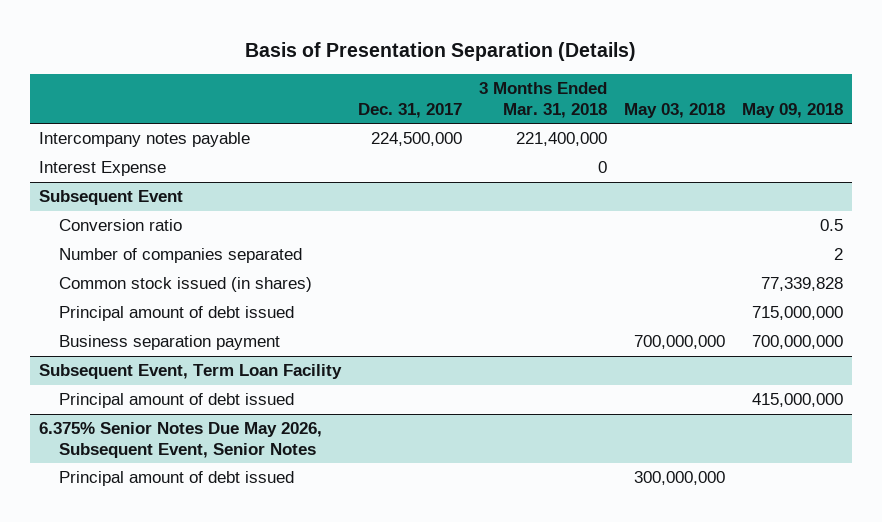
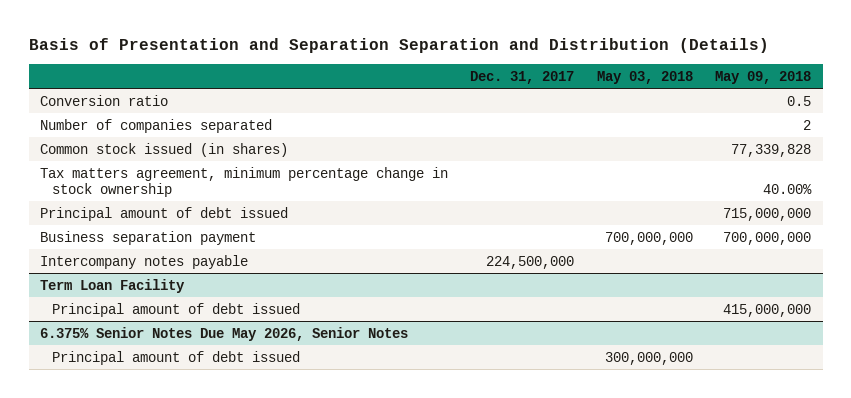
- Basis of Presentation Separation (Details)
+ Basis of Presentation and Separation Separation and Distribution (Details)
- | Dec. 31, 2017 | 3 Months Ended Mar. 31, 2018 | May 03, 2018 | May 09, 2018
+ | Dec. 31, 2017 | May 03, 2018 | May 09, 2018
- Interest Expense | | 0 | |
- Subsequent Event
+ Tax matters agreement, minimum percentage change in stock ownership | | | 40.00%
- Subsequent Event, Term Loan Facility
moved down: Intercompany notes payable | 224,500,000 | |
+ Term Loan Facility
- 6.375% Senior Notes Due May 2026, Subsequent Event, Senior Notes
+ 6.375% Senior Notes Due May 2026, Senior Notes

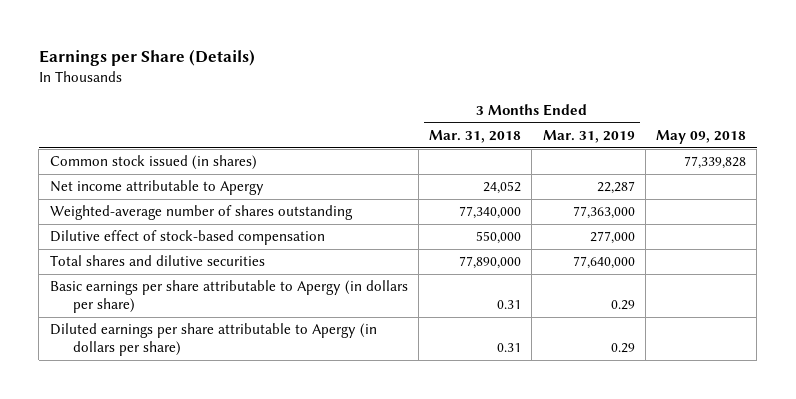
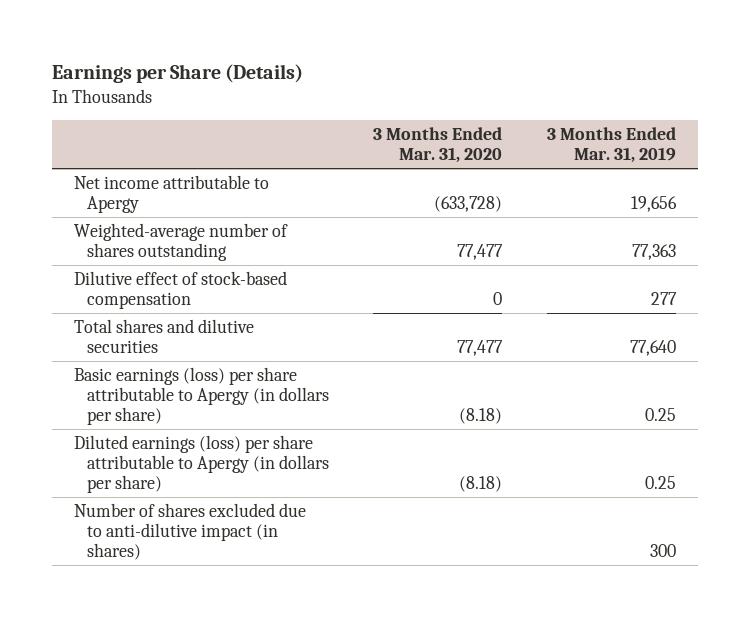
- | 3 Months Ended Mar. 31, 2018 | 3 Months Ended Mar. 31, 2019 | May 09, 2018
+ | 3 Months Ended Mar. 31, 2020 | 3 Months Ended Mar. 31, 2019
- Common stock issued (in shares) | | | 77,339,828
- Net income attributable to Apergy | 24,052 | 22,287 |
- Weighted-average number of shares outstanding | 77,340,000 | 77,363,000 |
- Dilutive effect of stock-based compensation | 550,000 | 277,000 |
- Total shares and dilutive securities | 77,890,000 | 77,640,000 |
- Basic earnings per share attributable to Apergy (in dollars per share) | 0.31 | 0.29 |
- Diluted earnings per share attributable to Apergy (in dollars per share) | 0.31 | 0.29 |
+ Net income attributable to Apergy | (633,728) | 19,656
+ Weighted-average number of shares outstanding | 77,477 | 77,363
+ Dilutive effect of stock-based compensation | 0 | 277
+ Total shares and dilutive securities | 77,477 | 77,640
+ Basic earnings (loss) per share attributable to Apergy (in dollars per share) | (8.18) | 0.25
+ Diluted earnings (loss) per share attributable to Apergy (in dollars per share) | (8.18) | 0.25
+ Number of shares excluded due to anti-dilutive impact (in shares) | | 300

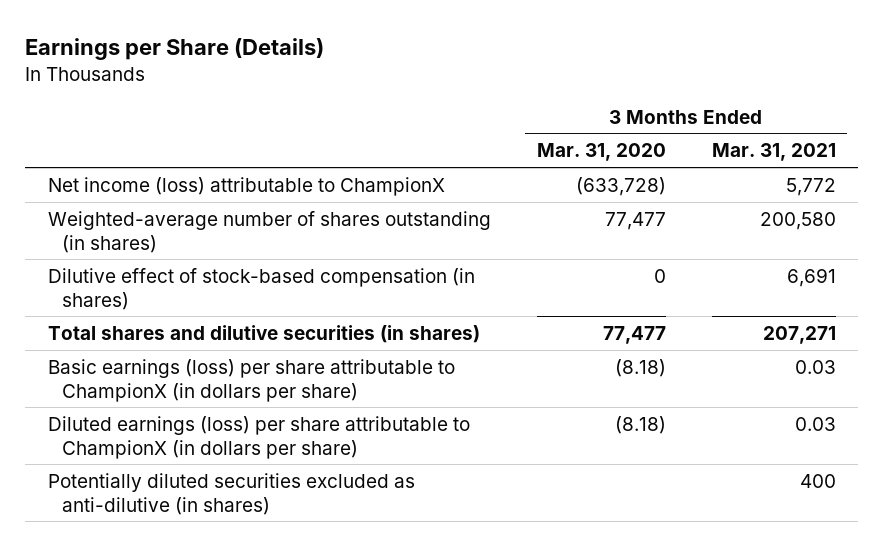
- | 3 Months Ended Mar. 31, 2020 | 3 Months Ended Mar. 31, 2019
+ | 3 Months Ended Mar. 31, 2020 | 3 Months Ended Mar. 31, 2021
- Net income attributable to Apergy | (633,728) | 19,656
- Weighted-average number of shares outstanding | 77,477 | 77,363
- Dilutive effect of stock-based compensation | 0 | 277
- Total shares and dilutive securities | 77,477 | 77,640
- Basic earnings (loss) per share attributable to Apergy (in dollars per share) | (8.18) | 0.25
- Diluted earnings (loss) per share attributable to Apergy (in dollars per share) | (8.18) | 0.25
- Number of shares excluded due to anti-dilutive impact (in shares) | | 300
+ Net income (loss) attributable to ChampionX | (633,728) | 5,772
+ Weighted-average number of shares outstanding (in shares) | 77,477 | 200,580
+ Dilutive effect of stock-based compensation (in shares) | 0 | 6,691
+ Total shares and dilutive securities (in shares) | 77,477 | 207,271
+ Basic earnings (loss) per share attributable to ChampionX (in dollars per share) | (8.18) | 0.03
+ Diluted earnings (loss) per share attributable to ChampionX (in dollars per share) | (8.18) | 0.03
+ Potentially diluted securities excluded as anti-dilutive (in shares) | | 400

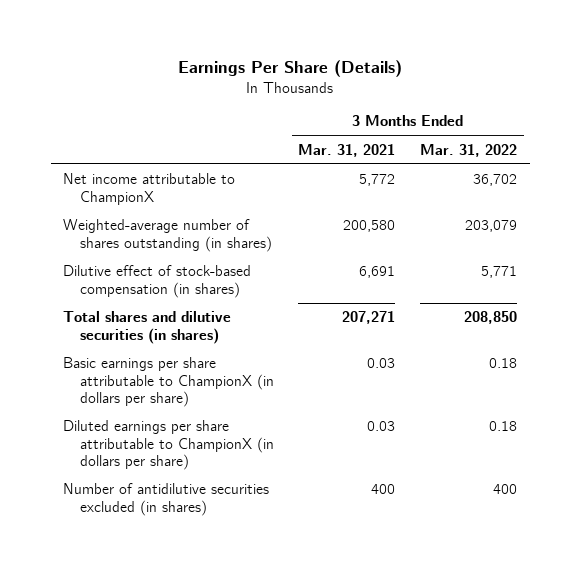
- Earnings per Share (Details)
+ Earnings Per Share (Details)
- | 3 Months Ended Mar. 31, 2020 | 3 Months Ended Mar. 31, 2021
+ | 3 Months Ended Mar. 31, 2021 | 3 Months Ended Mar. 31, 2022
- Net income (loss) attributable to ChampionX | (633,728) | 5,772
+ Net income attributable to ChampionX | 5,772 | 36,702
- Basic earnings (loss) per share attributable to ChampionX (in dollars per share) | (8.18) | 0.03
- Diluted earnings (loss) per share attributable to ChampionX (in dollars per share) | (8.18) | 0.03
- Potentially diluted securities excluded as anti-dilutive (in shares) | | 400
+ Basic earnings per share attributable to ChampionX (in dollars per share) | 0.03 | 0.18
+ Diluted earnings per share attributable to ChampionX (in dollars per share) | 0.03 | 0.18
+ Number of antidilutive securities excluded (in shares) | 400 | 400

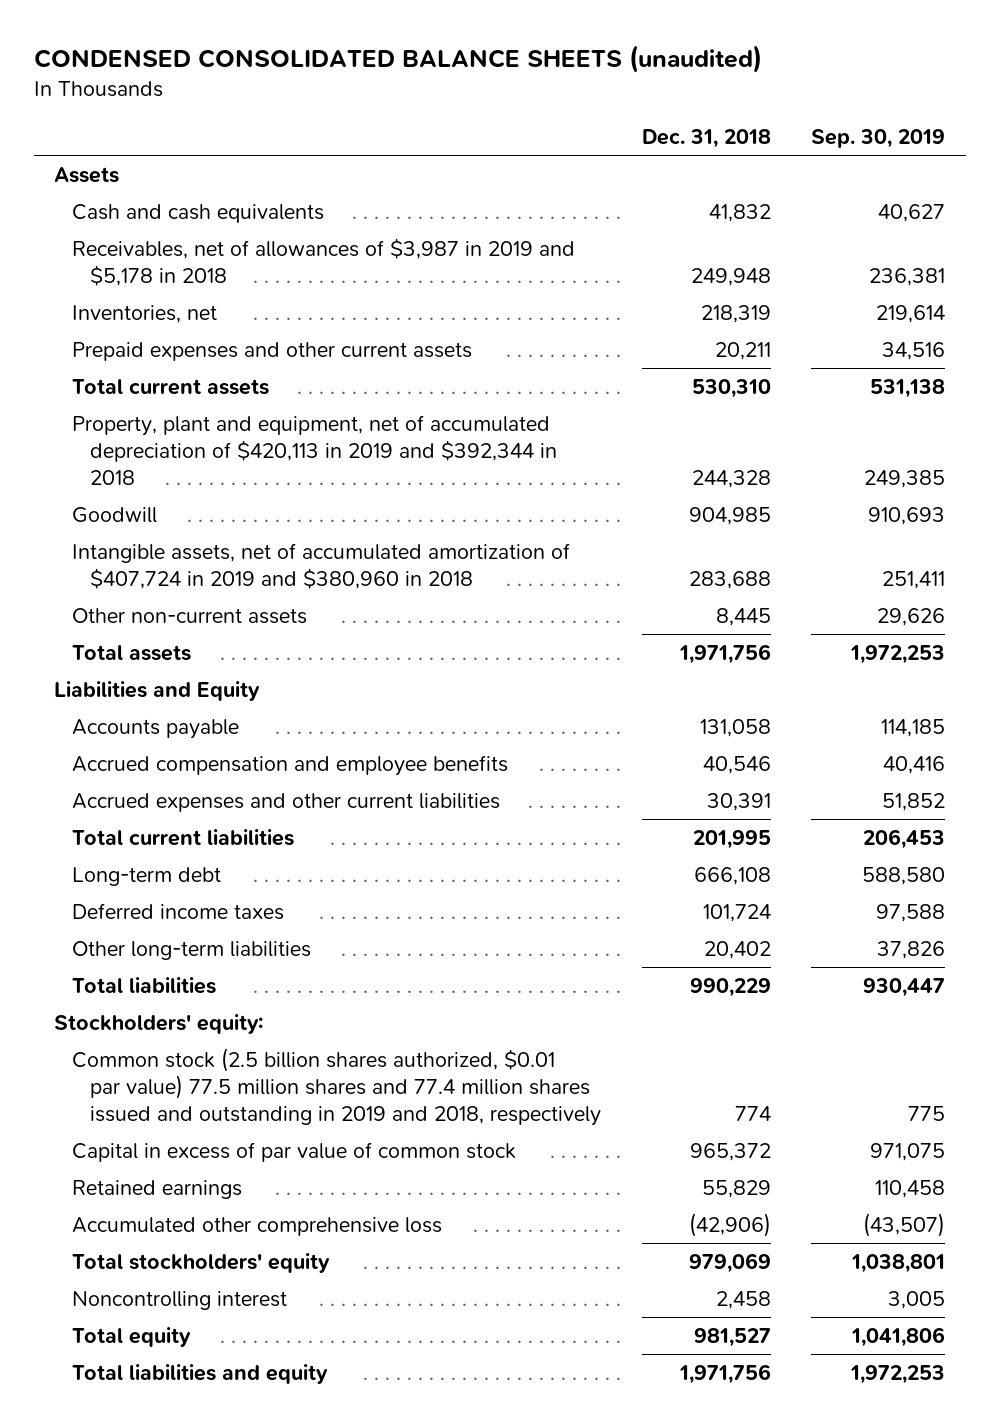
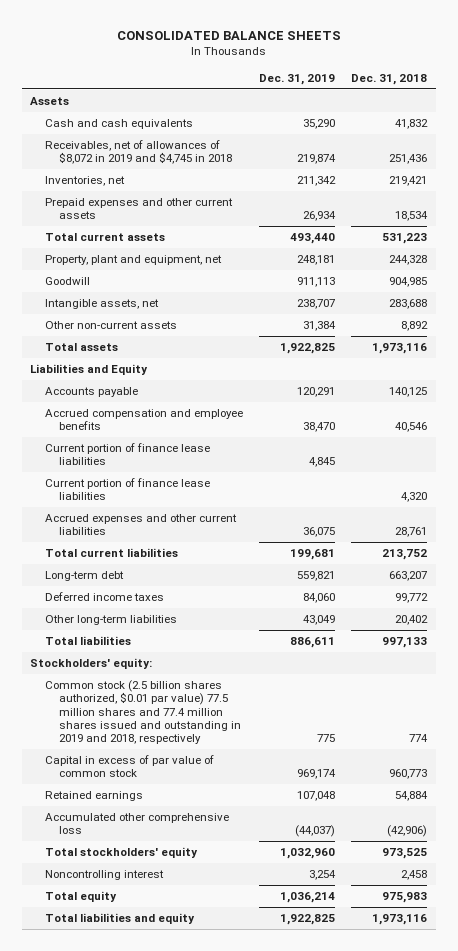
- CONDENSED CONSOLIDATED BALANCE SHEETS (unaudited)
+ CONSOLIDATED BALANCE SHEETS
- | Dec. 31, 2018 | Sep. 30, 2019
+ | Dec. 31, 2019 | Dec. 31, 2018
- Receivables, net of allowances of $3,987 in 2019 and $5,178 in 2018 | 249,948 | 236,381
- Inventories, net | 218,319 | 219,614
- Prepaid expenses and other current assets | 20,211 | 34,516
- Total current assets | 530,310 | 531,138
- Property, plant and equipment, net of accumulated depreciation of $420,113 in 2019 and $392,344 in 2018 | 244,328 | 249,385
+ Receivables, net of allowances of $8,072 in 2019 and $4,745 in 2018 | 219,874 | 251,436
+ Inventories, net | 211,342 | 219,421
+ Prepaid expenses and other current assets | 26,934 | 18,534
+ Total current assets | 493,440 | 531,223
+ Property, plant and equipment, net | 248,181 | 244,328
- Intangible assets, net of accumulated amortization of $407,724 in 2019 and $380,960 in 2018 | 283,688 | 251,411
- Other non-current assets | 8,445 | 29,626
- Total assets | 1,971,756 | 1,972,253
+ Intangible assets, net | 238,707 | 283,688
+ Other non-current assets | 31,384 | 8,892
+ Total assets | 1,922,825 | 1,973,116
- Accounts payable | 131,058 | 114,185
+ Accounts payable | 120,291 | 140,125
- Accrued expenses and other current liabilities | 30,391 | 51,852
- Total current liabilities | 201,995 | 206,453
- Long-term debt | 666,108 | 588,580
- Deferred income taxes | 101,724 | 97,588
+ Current portion of finance lease liabilities | 4,845 |
+ Current portion of finance lease liabilities | | 4,320
+ Accrued expenses and other current liabilities | 36,075 | 28,761
+ Total current liabilities | 199,681 | 213,752
+ Long-term debt | 559,821 | 663,207
+ Deferred income taxes | 84,060 | 99,772
- Total liabilities | 990,229 | 930,447
+ Total liabilities | 886,611 | 997,133
- Capital in excess of par value of common stock | 965,372 | 971,075
- Retained earnings | 55,829 | 110,458
+ Capital in excess of par value of common stock | 969,174 | 960,773
+ Retained earnings | 107,048 | 54,884
- Total stockholders' equity | 979,069 | 1,038,801
+ Total stockholders' equity | 1,032,960 | 973,525
- Total equity | 981,527 | 1,041,806
- Total liabilities and equity | 1,971,756 | 1,972,253
+ Total equity | 1,036,214 | 975,983
+ Total liabilities and equity | 1,922,825 | 1,973,116

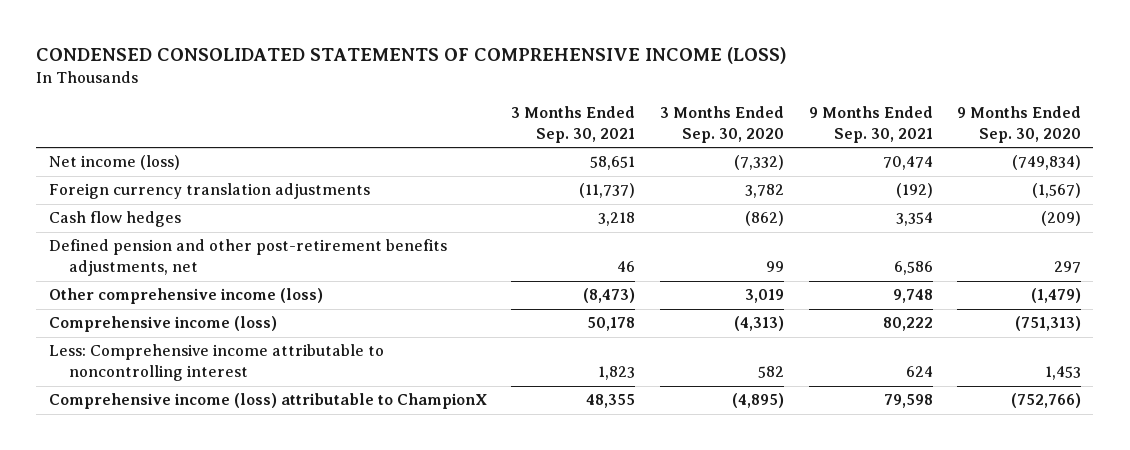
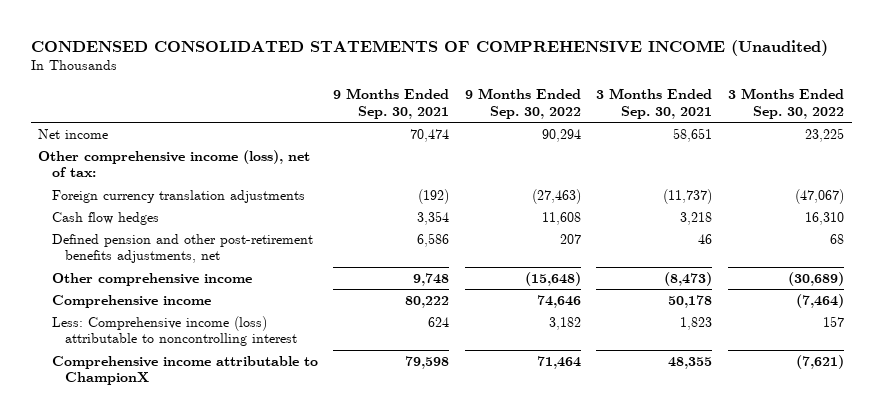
- CONDENSED CONSOLIDATED STATEMENTS OF COMPREHENSIVE INCOME (LOSS)
+ CONDENSED CONSOLIDATED STATEMENTS OF COMPREHENSIVE INCOME (Unaudited)
- | 3 Months Ended Sep. 30, 2021 | 3 Months Ended Sep. 30, 2020 | 9 Months Ended Sep. 30, 2021 | 9 Months Ended Sep. 30, 2020
+ | 9 Months Ended Sep. 30, 2021 | 9 Months Ended Sep. 30, 2022 | 3 Months Ended Sep. 30, 2021 | 3 Months Ended Sep. 30, 2022
- Net income (loss) | 58,651 | (7,332) | 70,474 | (749,834)
+ Net income | 70,474 | 90,294 | 58,651 | 23,225
+ Other comprehensive income (loss), net of tax:
- Other comprehensive income (loss) | (8,473) | 3,019 | 9,748 | (1,479)
- Comprehensive income (loss) | 50,178 | (4,313) | 80,222 | (751,313)
- Less: Comprehensive income attributable to noncontrolling interest | 1,823 | 582 | 624 | 1,453
- Comprehensive income (loss) attributable to ChampionX | 48,355 | (4,895) | 79,598 | (752,766)
+ Other comprehensive income | 9,748 | (15,648) | (8,473) | (30,689)
+ Comprehensive income | 80,222 | 74,646 | 50,178 | (7,464)
+ Less: Comprehensive income (loss) attributable to noncontrolling interest | 624 | 3,182 | 1,823 | 157
+ Comprehensive income attributable to ChampionX | 79,598 | 71,464 | 48,355 | (7,621)

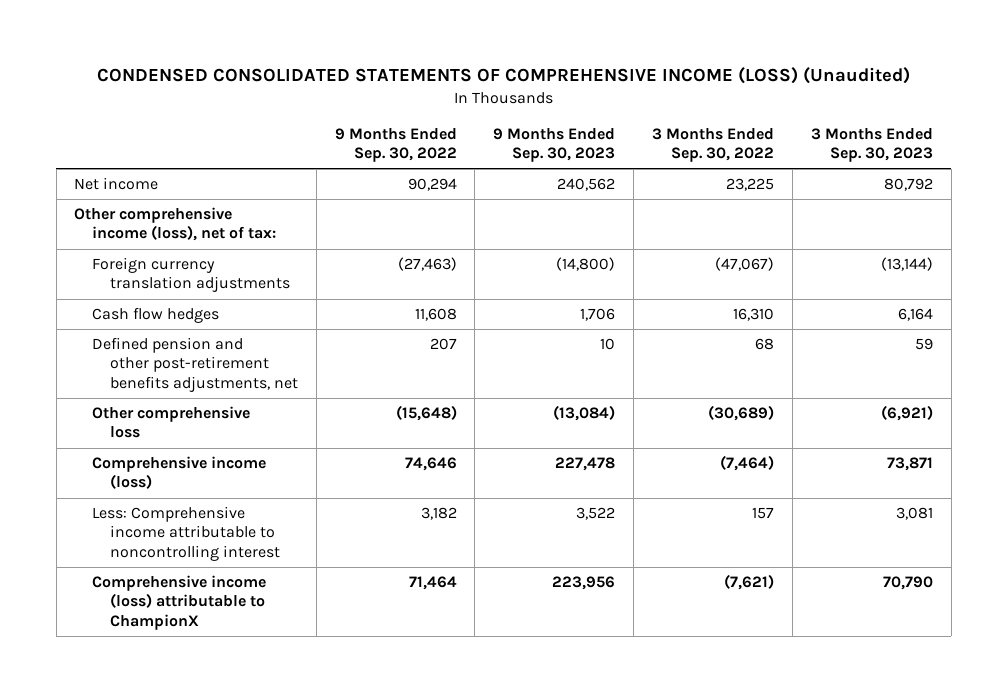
- CONDENSED CONSOLIDATED STATEMENTS OF COMPREHENSIVE INCOME (Unaudited)
+ CONDENSED CONSOLIDATED STATEMENTS OF COMPREHENSIVE INCOME (LOSS) (Unaudited)
- | 9 Months Ended Sep. 30, 2021 | 9 Months Ended Sep. 30, 2022 | 3 Months Ended Sep. 30, 2021 | 3 Months Ended Sep. 30, 2022
+ | 9 Months Ended Sep. 30, 2022 | 9 Months Ended Sep. 30, 2023 | 3 Months Ended Sep. 30, 2022 | 3 Months Ended Sep. 30, 2023
- Other comprehensive income | 9,748 | (15,648) | (8,473) | (30,689)
- Comprehensive income | 80,222 | 74,646 | 50,178 | (7,464)
- Less: Comprehensive income (loss) attributable to noncontrolling interest | 624 | 3,182 | 1,823 | 157
- Comprehensive income attributable to ChampionX | 79,598 | 71,464 | 48,355 | (7,621)
+ Other comprehensive loss | (15,648) | (13,084) | (30,689) | (6,921)
+ Comprehensive income (loss) | 74,646 | 227,478 | (7,464) | 73,871
+ Less: Comprehensive income attributable to noncontrolling interest | 3,182 | 3,522 | 157 | 3,081
+ Comprehensive income (loss) attributable to ChampionX | 71,464 | 223,956 | (7,621) | 70,790

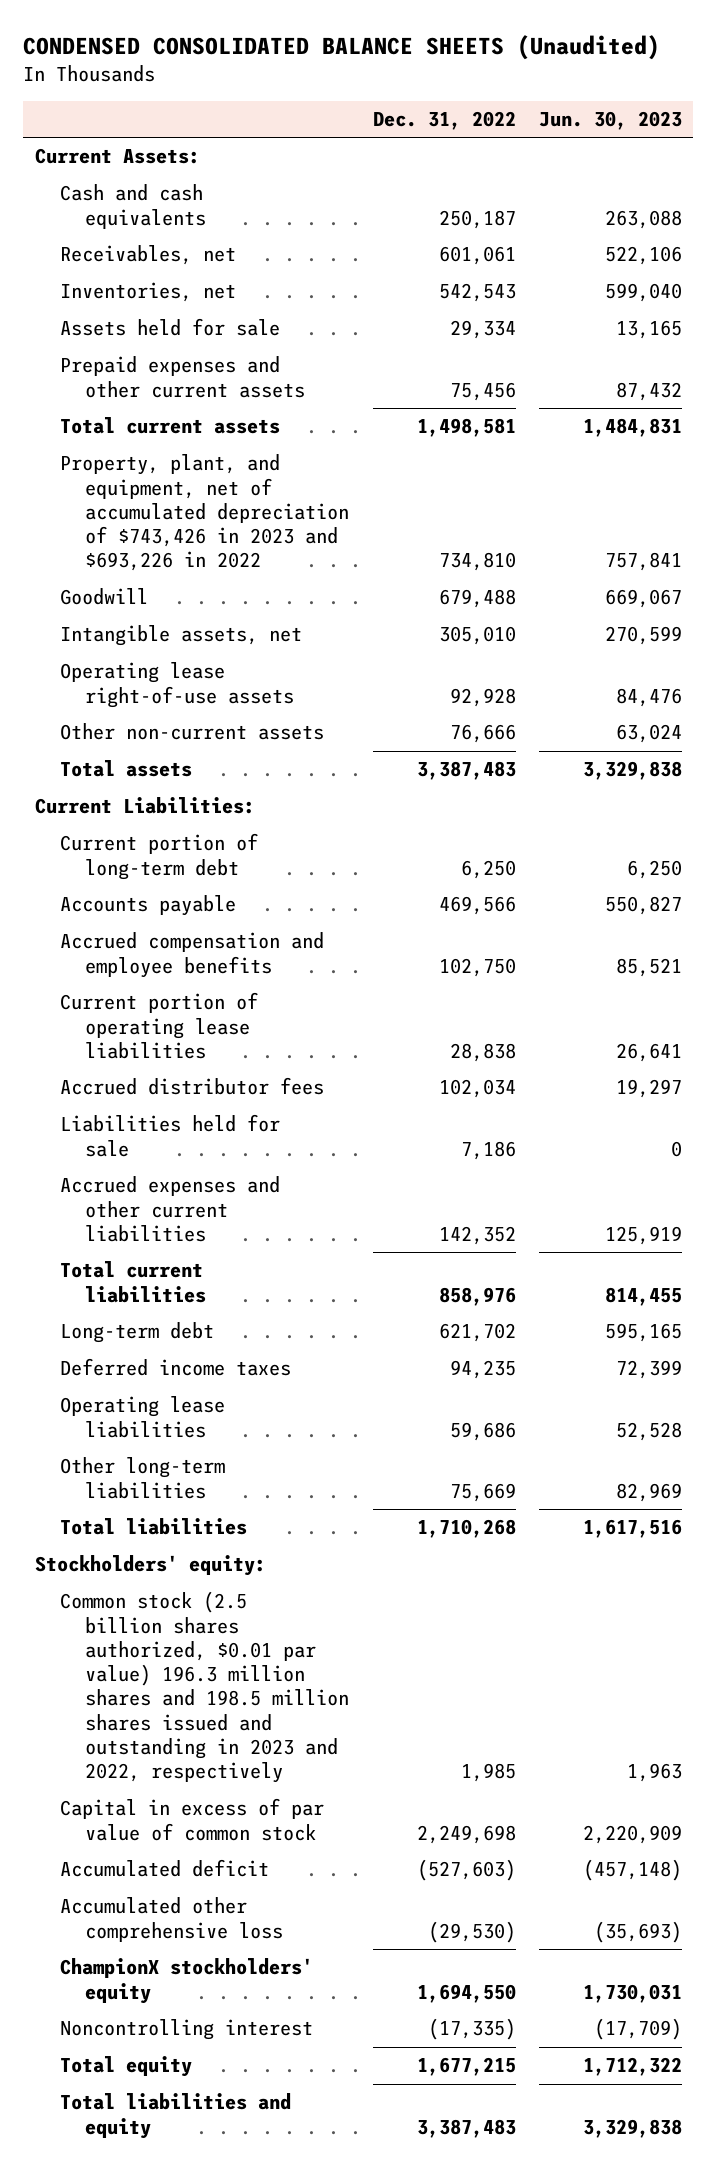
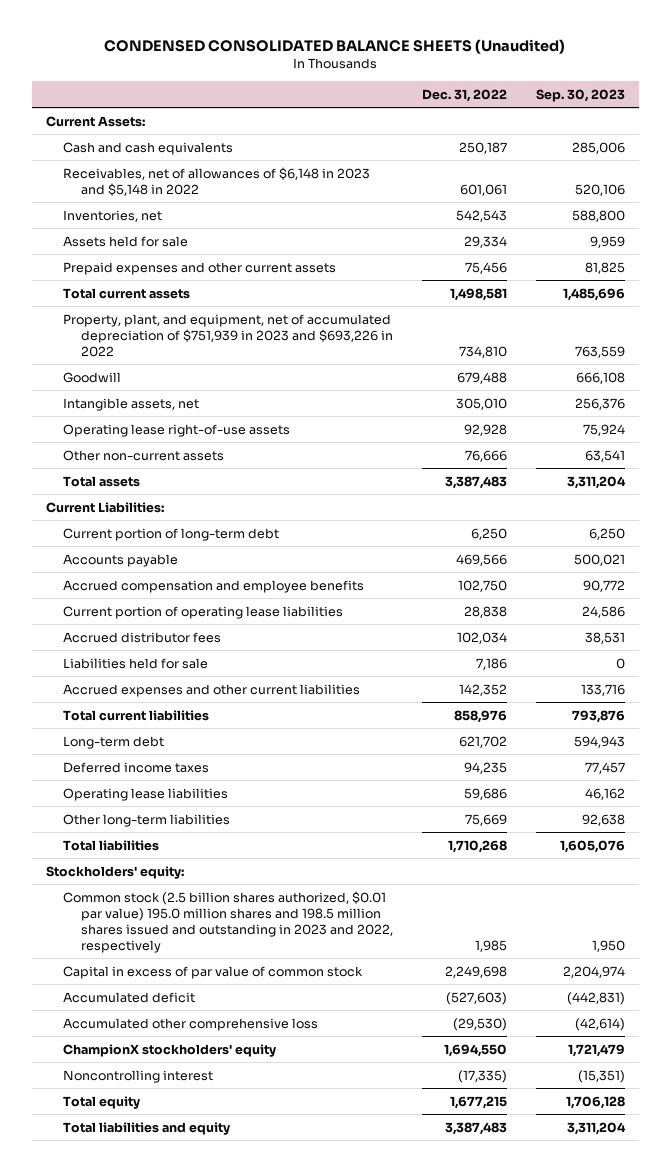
- | Dec. 31, 2022 | Jun. 30, 2023
+ | Dec. 31, 2022 | Sep. 30, 2023
- Receivables, net | 601,061 | 522,106
+ Receivables, net of allowances of $6,148 in 2023 and $5,148 in 2022 | 601,061 | 520,106
- Property, plant, and equipment, net of accumulated depreciation of $743,426 in 2023 and $693,226 in 2022 | 734,810 | 757,841
+ Property, plant, and equipment, net of accumulated depreciation of $751,939 in 2023 and $693,226 in 2022 | 734,810 | 763,559
- Common stock (2.5 billion shares authorized, $0.01 par value) 196.3 million shares and 198.5 million shares issued and outstanding in 2023 and 2022, respectively | 1,985 | 1,963
+ Common stock (2.5 billion shares authorized, $0.01 par value) 195.0 million shares and 198.5 million shares issued and outstanding in 2023 and 2022, respectively | 1,985 | 1,950

